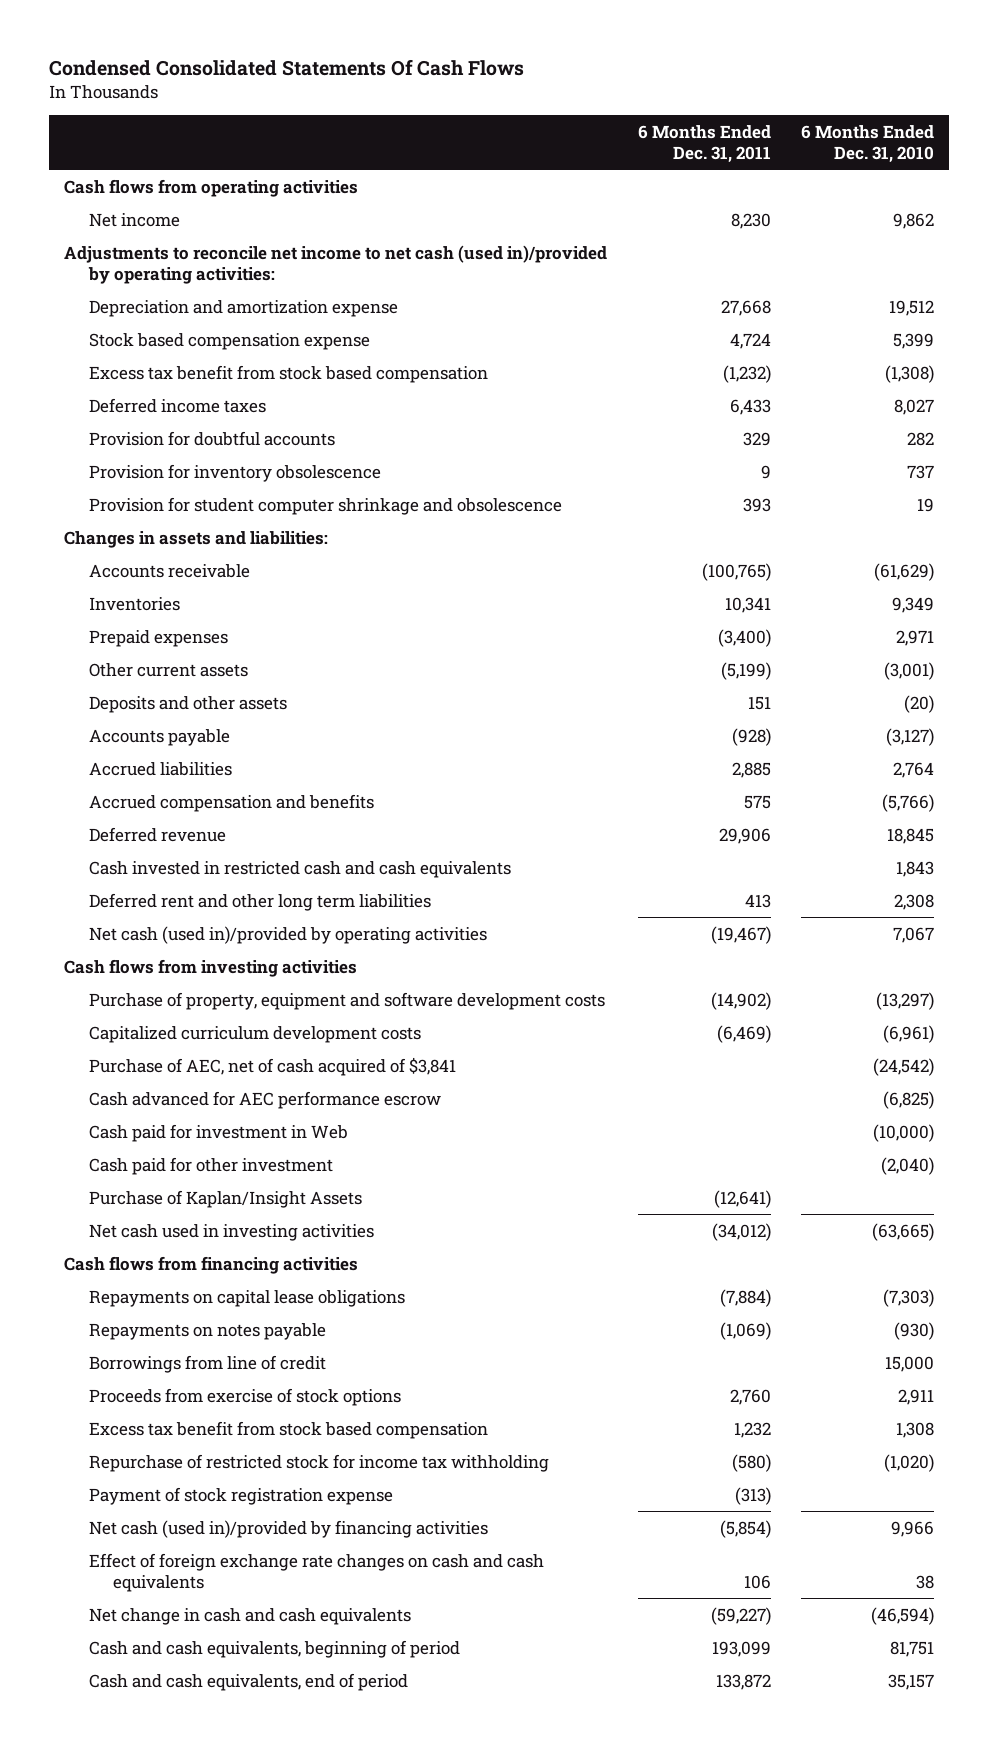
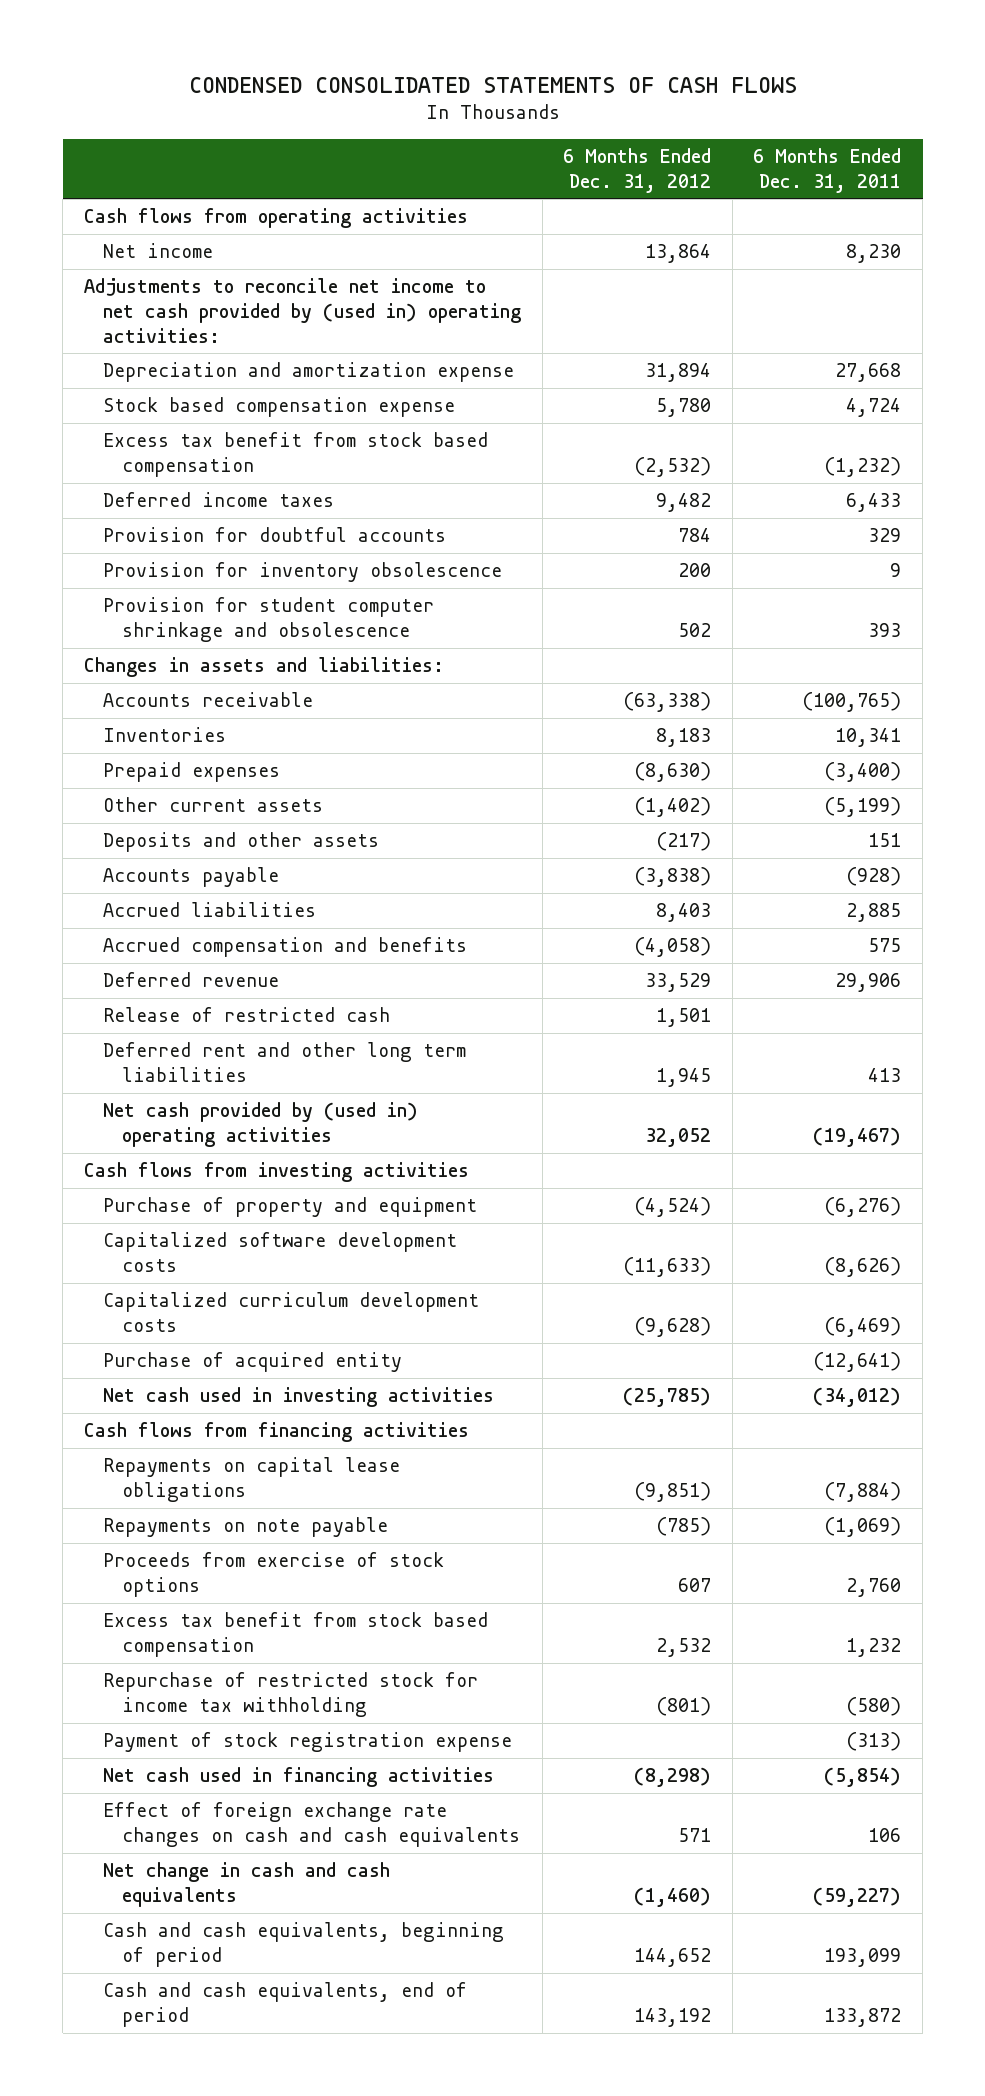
- Condensed Consolidated Statements Of Cash Flows
+ CONDENSED CONSOLIDATED STATEMENTS OF CASH FLOWS
- | 6 Months Ended Dec. 31, 2011 | 6 Months Ended Dec. 31, 2010
+ | 6 Months Ended Dec. 31, 2012 | 6 Months Ended Dec. 31, 2011
- Adjustments to reconcile net income to net cash (used in)/provided by operating activities:
+ Adjustments to reconcile net income to net cash provided by (used in) operating activities:
- Cash invested in restricted cash and cash equivalents | | 1,843
+ Release of restricted cash | 1,501 |
- Net cash (used in)/provided by operating activities | (19,467) | 7,067
+ Net cash provided by (used in) operating activities | 32,052 | (19,467)
- Purchase of property, equipment and software development costs | (14,902) | (13,297)
+ Purchase of property and equipment | (4,524) | (6,276)
+ Capitalized software development costs | (11,633) | (8,626)
- Purchase of AEC, net of cash acquired of $3,841 | | (24,542)
- Cash advanced for AEC performance escrow | | (6,825)
- Cash paid for investment in Web | | (10,000)
- Cash paid for other investment | | (2,040)
- Purchase of Kaplan/Insight Assets | (12,641) |
+ Purchase of acquired entity | | (12,641)
- Repayments on notes payable | (1,069) | (930)
- Borrowings from line of credit | | 15,000
+ Repayments on note payable | (785) | (1,069)
- Net cash (used in)/provided by financing activities | (5,854) | 9,966
+ Net cash used in financing activities | (8,298) | (5,854)

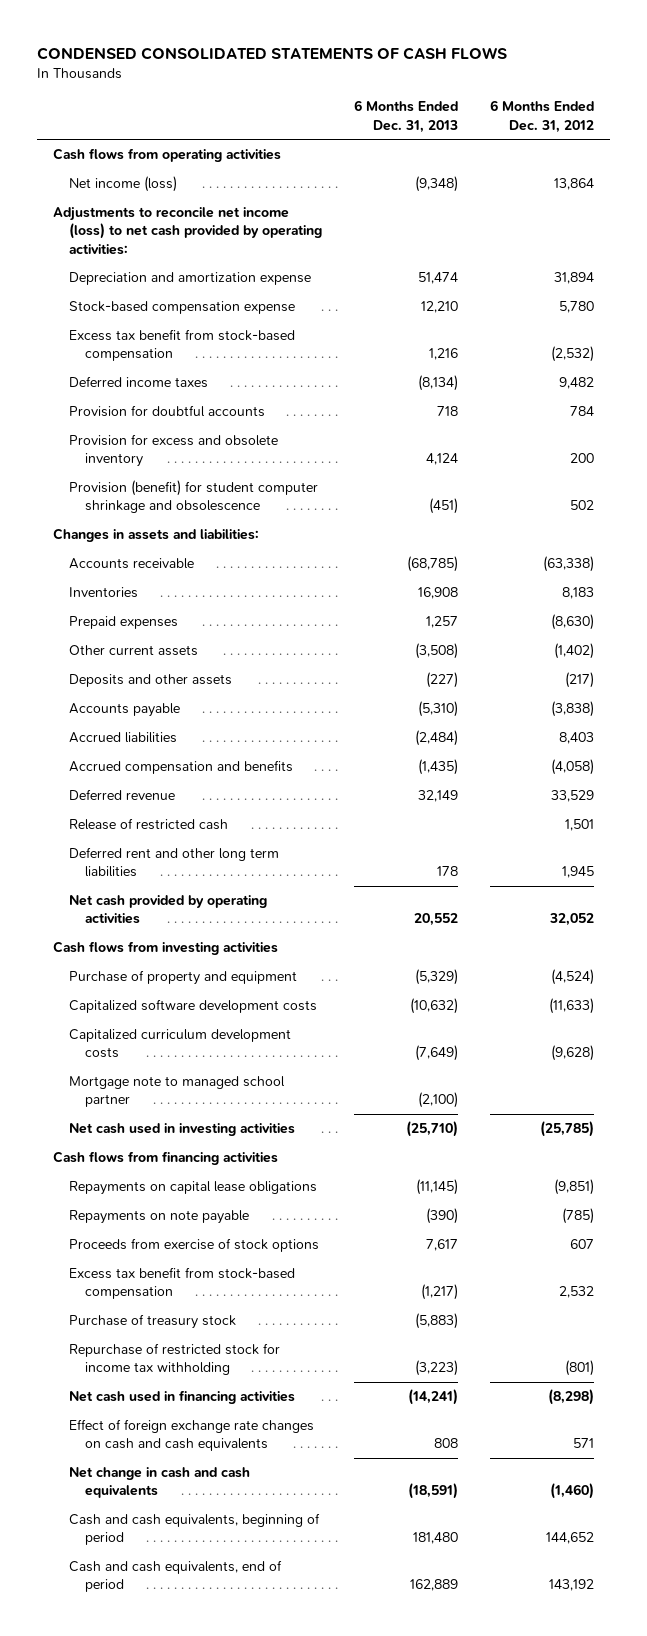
- | 6 Months Ended Dec. 31, 2012 | 6 Months Ended Dec. 31, 2011
+ | 6 Months Ended Dec. 31, 2013 | 6 Months Ended Dec. 31, 2012
- Net income | 13,864 | 8,230
- Adjustments to reconcile net income to net cash provided by (used in) operating activities:
+ Net income (loss) | (9,348) | 13,864
+ Adjustments to reconcile net income (loss) to net cash provided by operating activities:
- Stock based compensation expense | 5,780 | 4,724
- Excess tax benefit from stock based compensation | (2,532) | (1,232)
+ Stock-based compensation expense | 12,210 | 5,780
+ Excess tax benefit from stock-based compensation | 1,216 | (2,532)
- Provision for inventory obsolescence | 200 | 9
- Provision for student computer shrinkage and obsolescence | 502 | 393
+ Provision for excess and obsolete inventory | 4,124 | 200
+ Provision (benefit) for student computer shrinkage and obsolescence | (451) | 502
- Net cash provided by (used in) operating activities | 32,052 | (19,467)
+ Net cash provided by operating activities | 20,552 | 32,052
- Purchase of acquired entity | | (12,641)
+ Mortgage note to managed school partner | (2,100) |
- Excess tax benefit from stock based compensation | 2,532 | 1,232
+ Excess tax benefit from stock-based compensation | (1,217) | 2,532
+ Purchase of treasury stock | (5,883) |
- Payment of stock registration expense | | (313)

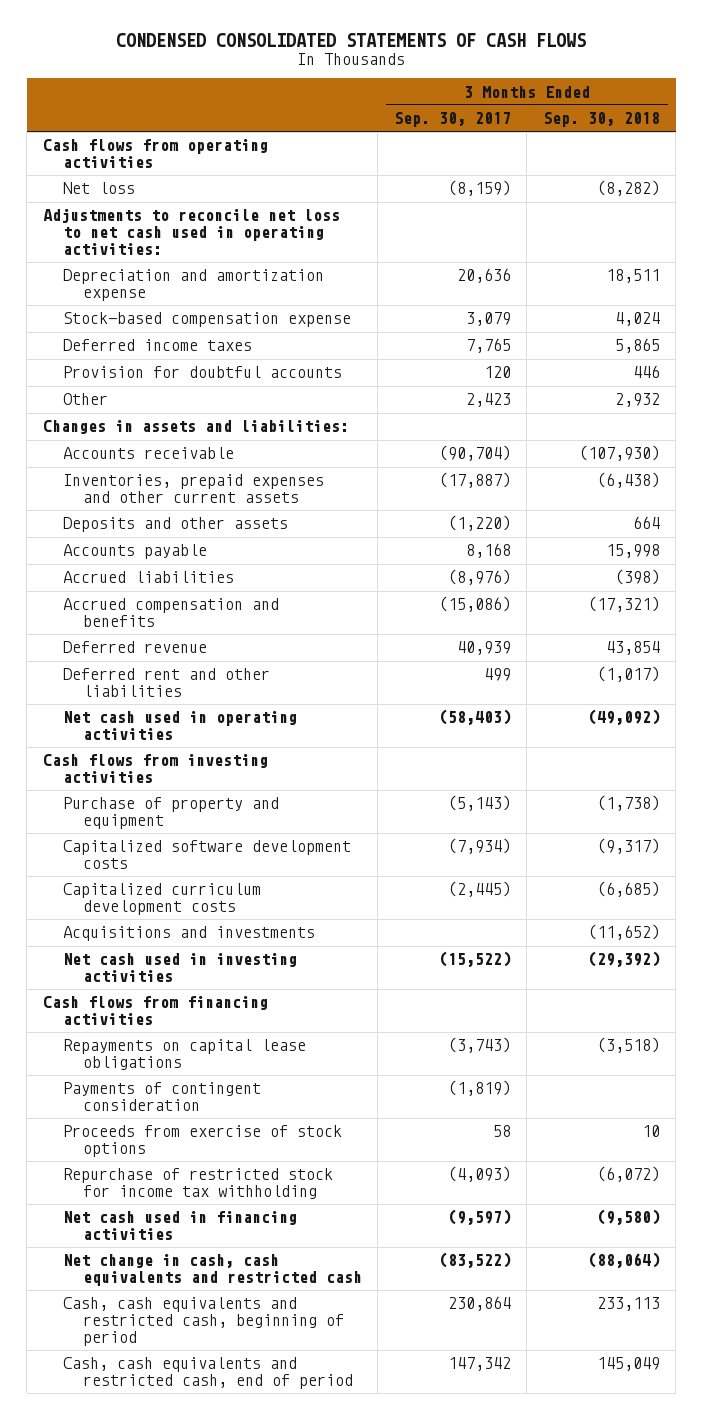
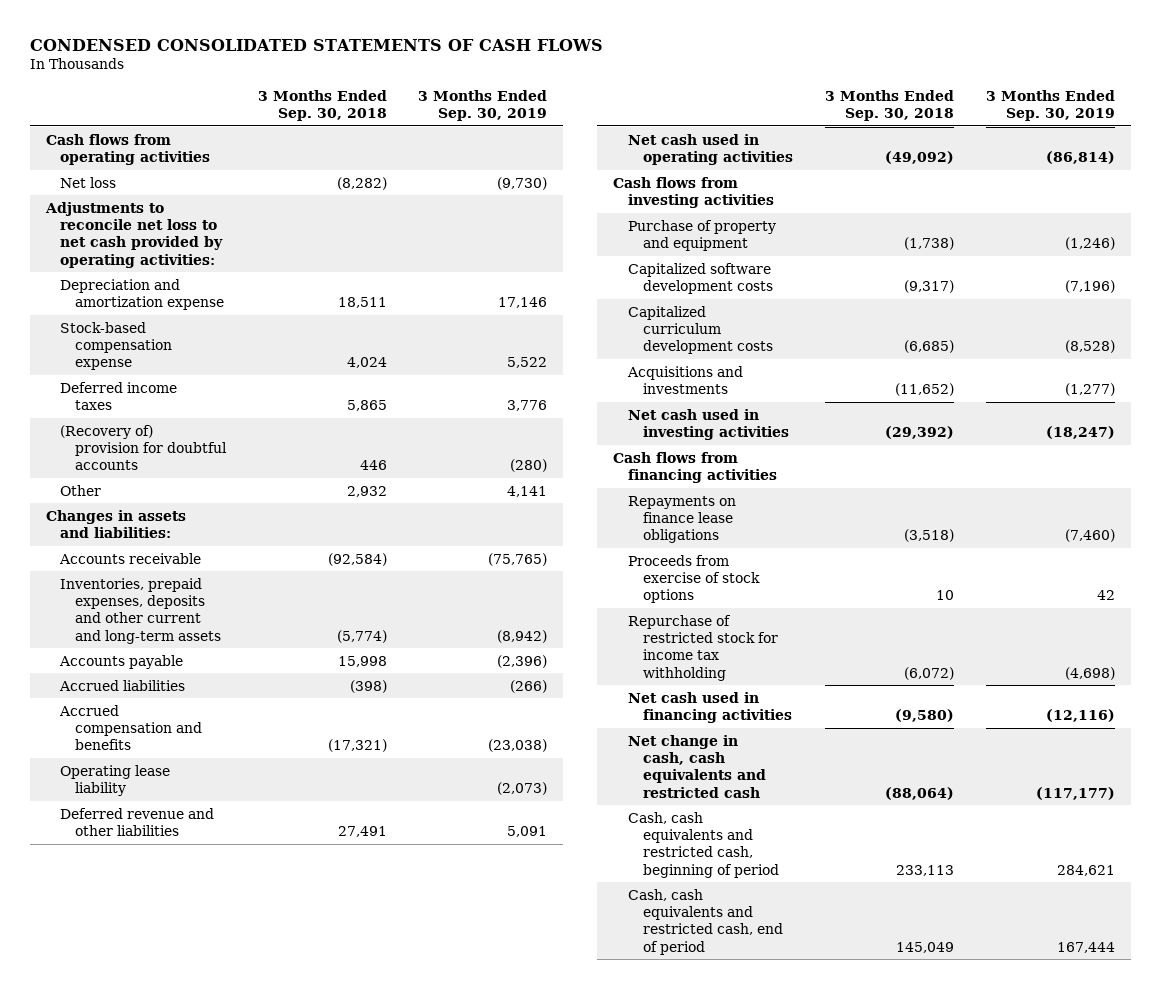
- | 3 Months Ended Sep. 30, 2017 | 3 Months Ended Sep. 30, 2018
+ | 3 Months Ended Sep. 30, 2018 | 3 Months Ended Sep. 30, 2019
- Adjustments to reconcile net loss to net cash used in operating activities:
+ Adjustments to reconcile net loss to net cash provided by operating activities:
- Provision for doubtful accounts | 120 | 446
+ (Recovery of) provision for doubtful accounts | 446 | (280)
- Accounts receivable | (90,704) | (107,930)
- Inventories, prepaid expenses and other current assets | (17,887) | (6,438)
- Deposits and other assets | (1,220) | 664
+ Accounts receivable | (92,584) | (75,765)
+ Inventories, prepaid expenses, deposits and other current and long-term assets | (5,774) | (8,942)
- Deferred revenue | 40,939 | 43,854
- Deferred rent and other liabilities | 499 | (1,017)
+ Operating lease liability | | (2,073)
+ Deferred revenue and other liabilities | 27,491 | 5,091
- Repayments on capital lease obligations | (3,743) | (3,518)
- Payments of contingent consideration | (1,819) |
+ Repayments on finance lease obligations | (3,518) | (7,460)

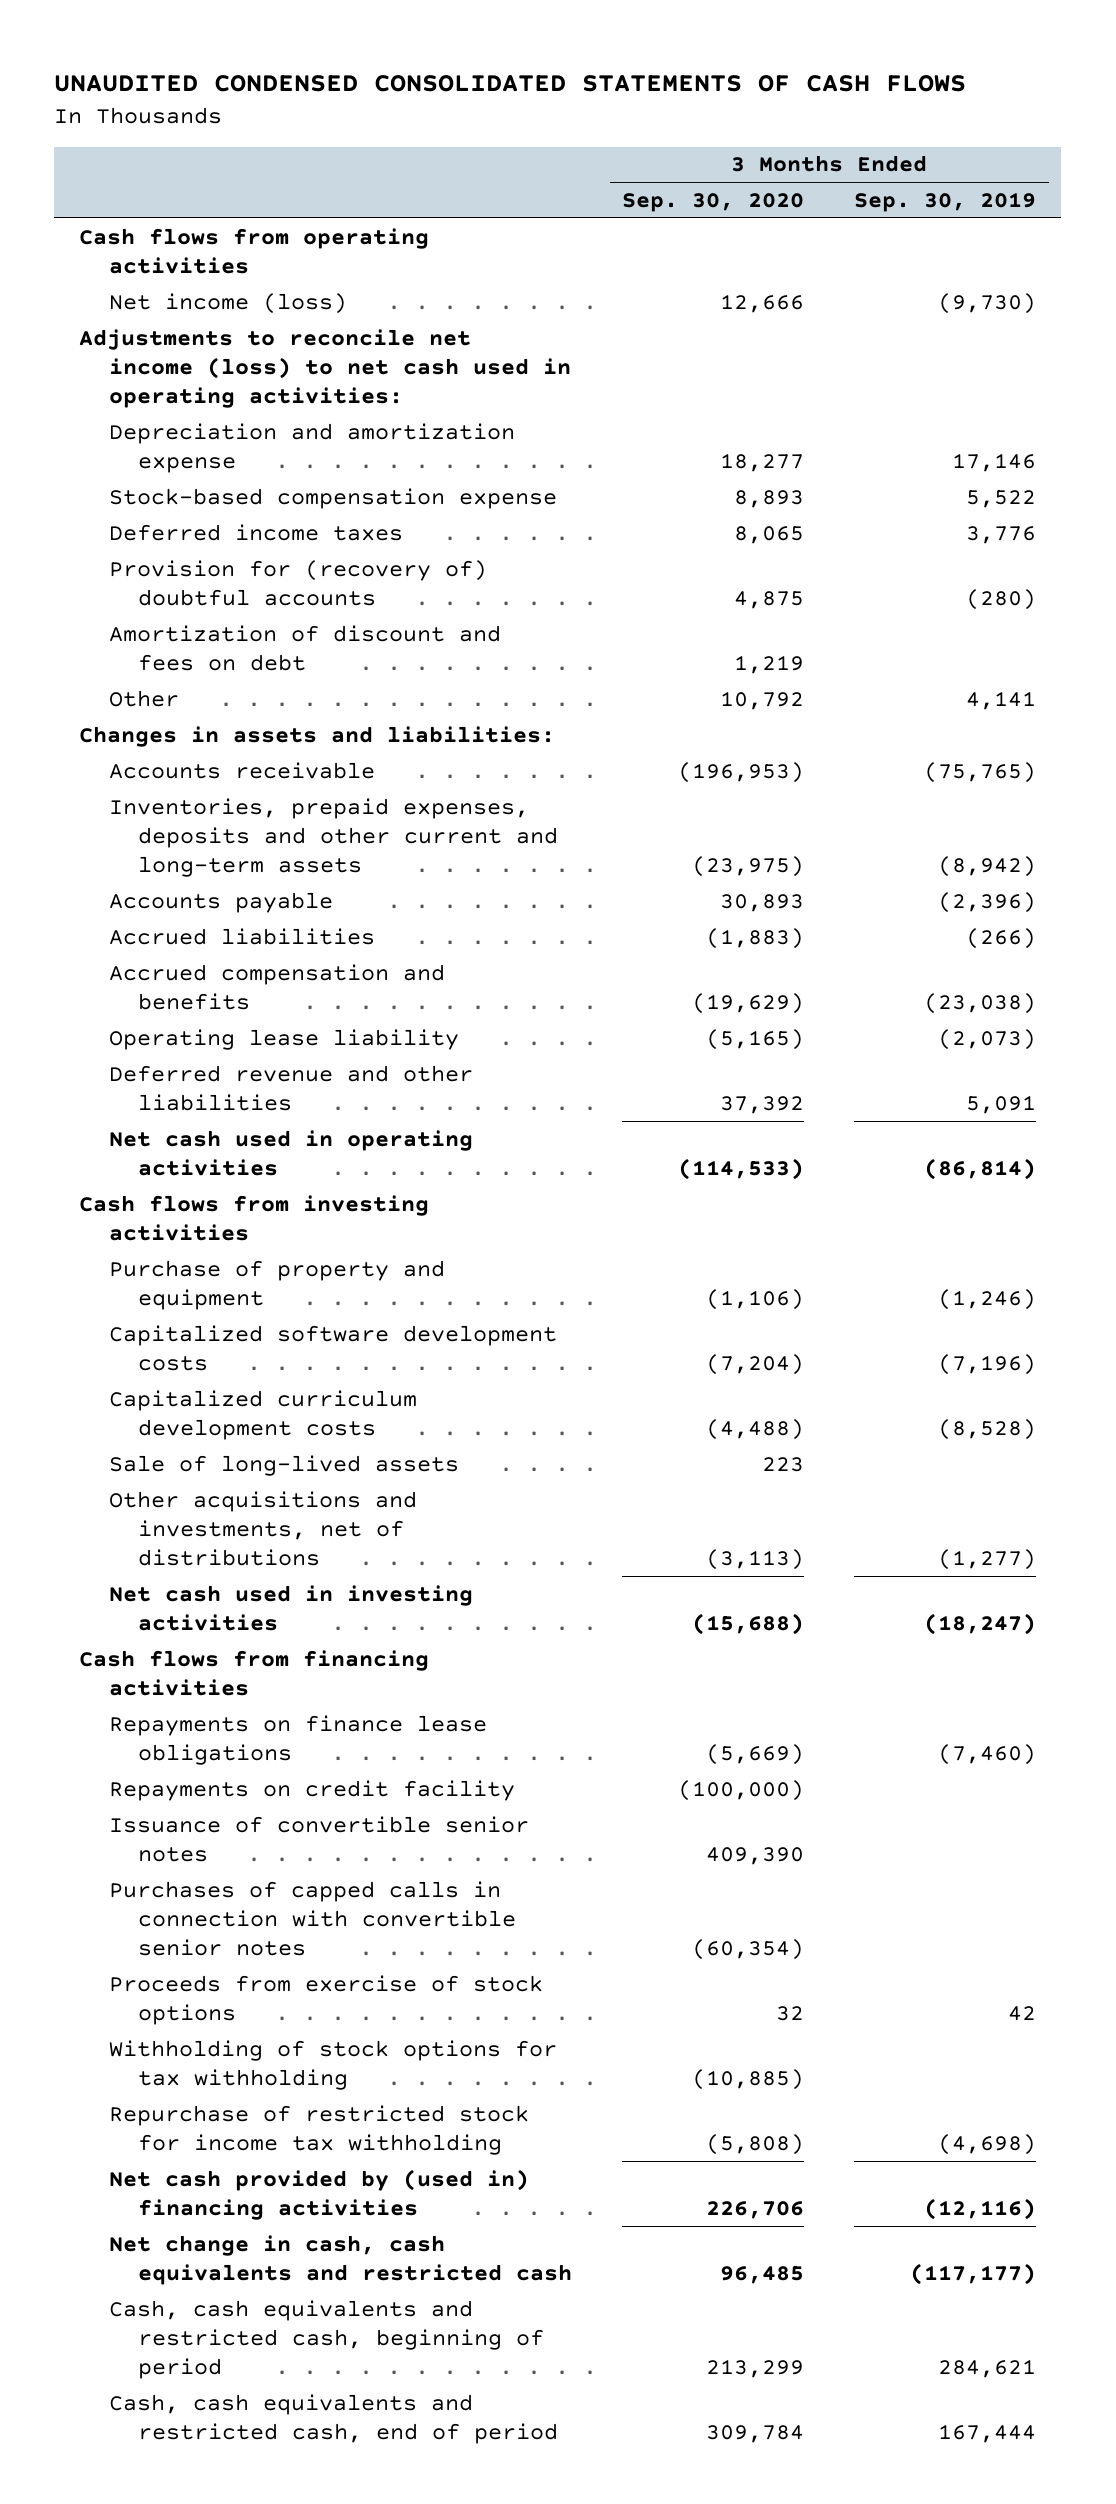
- CONDENSED CONSOLIDATED STATEMENTS OF CASH FLOWS
+ UNAUDITED CONDENSED CONSOLIDATED STATEMENTS OF CASH FLOWS
- | 3 Months Ended Sep. 30, 2018 | 3 Months Ended Sep. 30, 2019
+ | 3 Months Ended Sep. 30, 2020 | 3 Months Ended Sep. 30, 2019
- Net loss | (8,282) | (9,730)
- Adjustments to reconcile net loss to net cash provided by operating activities:
+ Net income (loss) | 12,666 | (9,730)
+ Adjustments to reconcile net income (loss) to net cash used in operating activities:
- (Recovery of) provision for doubtful accounts | 446 | (280)
+ Provision for (recovery of) doubtful accounts | 4,875 | (280)
+ Amortization of discount and fees on debt | 1,219 |
- Acquisitions and investments | (11,652) | (1,277)
+ Sale of long-lived assets | 223 |
+ Other acquisitions and investments, net of distributions | (3,113) | (1,277)
+ Repayments on credit facility | (100,000) |
+ Issuance of convertible senior notes | 409,390 |
+ Purchases of capped calls in connection with convertible senior notes | (60,354) |
+ Withholding of stock options for tax withholding | (10,885) |
- Net cash used in financing activities | (9,580) | (12,116)
+ Net cash provided by (used in) financing activities | 226,706 | (12,116)

